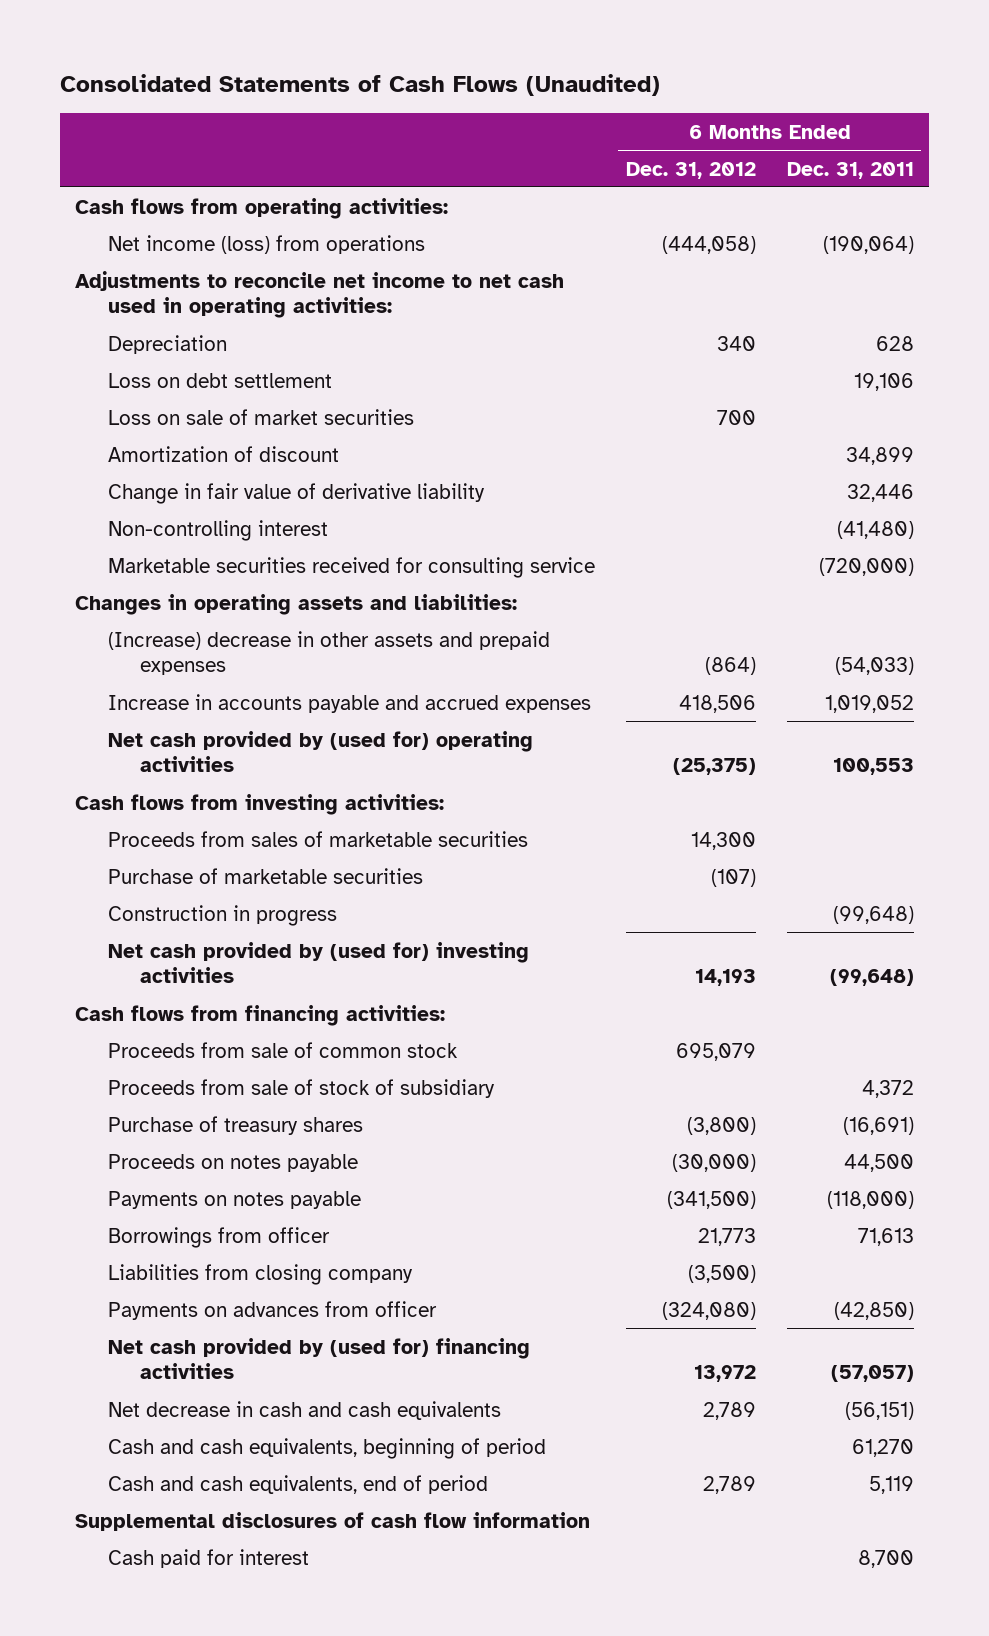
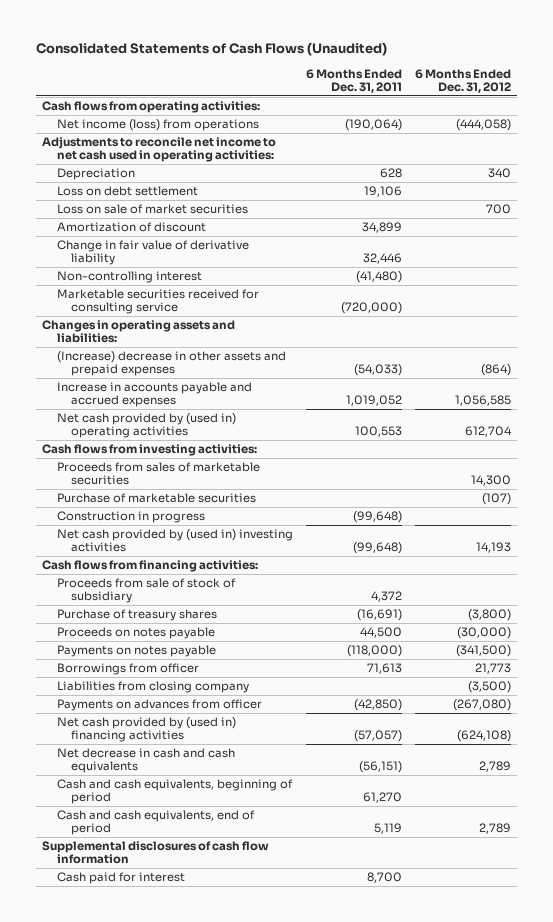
- | 6 Months Ended Dec. 31, 2012 | 6 Months Ended Dec. 31, 2011
+ | 6 Months Ended Dec. 31, 2011 | 6 Months Ended Dec. 31, 2012
- Increase in accounts payable and accrued expenses | 418,506 | 1,019,052
- Net cash provided by (used for) operating activities | (25,375) | 100,553
+ Increase in accounts payable and accrued expenses | 1,019,052 | 1,056,585
+ Net cash provided by (used in) operating activities | 100,553 | 612,704
- Net cash provided by (used for) investing activities | 14,193 | (99,648)
+ Net cash provided by (used in) investing activities | (99,648) | 14,193
- Proceeds from sale of common stock | 695,079 |
- Payments on advances from officer | (324,080) | (42,850)
- Net cash provided by (used for) financing activities | 13,972 | (57,057)
+ Payments on advances from officer | (42,850) | (267,080)
+ Net cash provided by (used in) financing activities | (57,057) | (624,108)

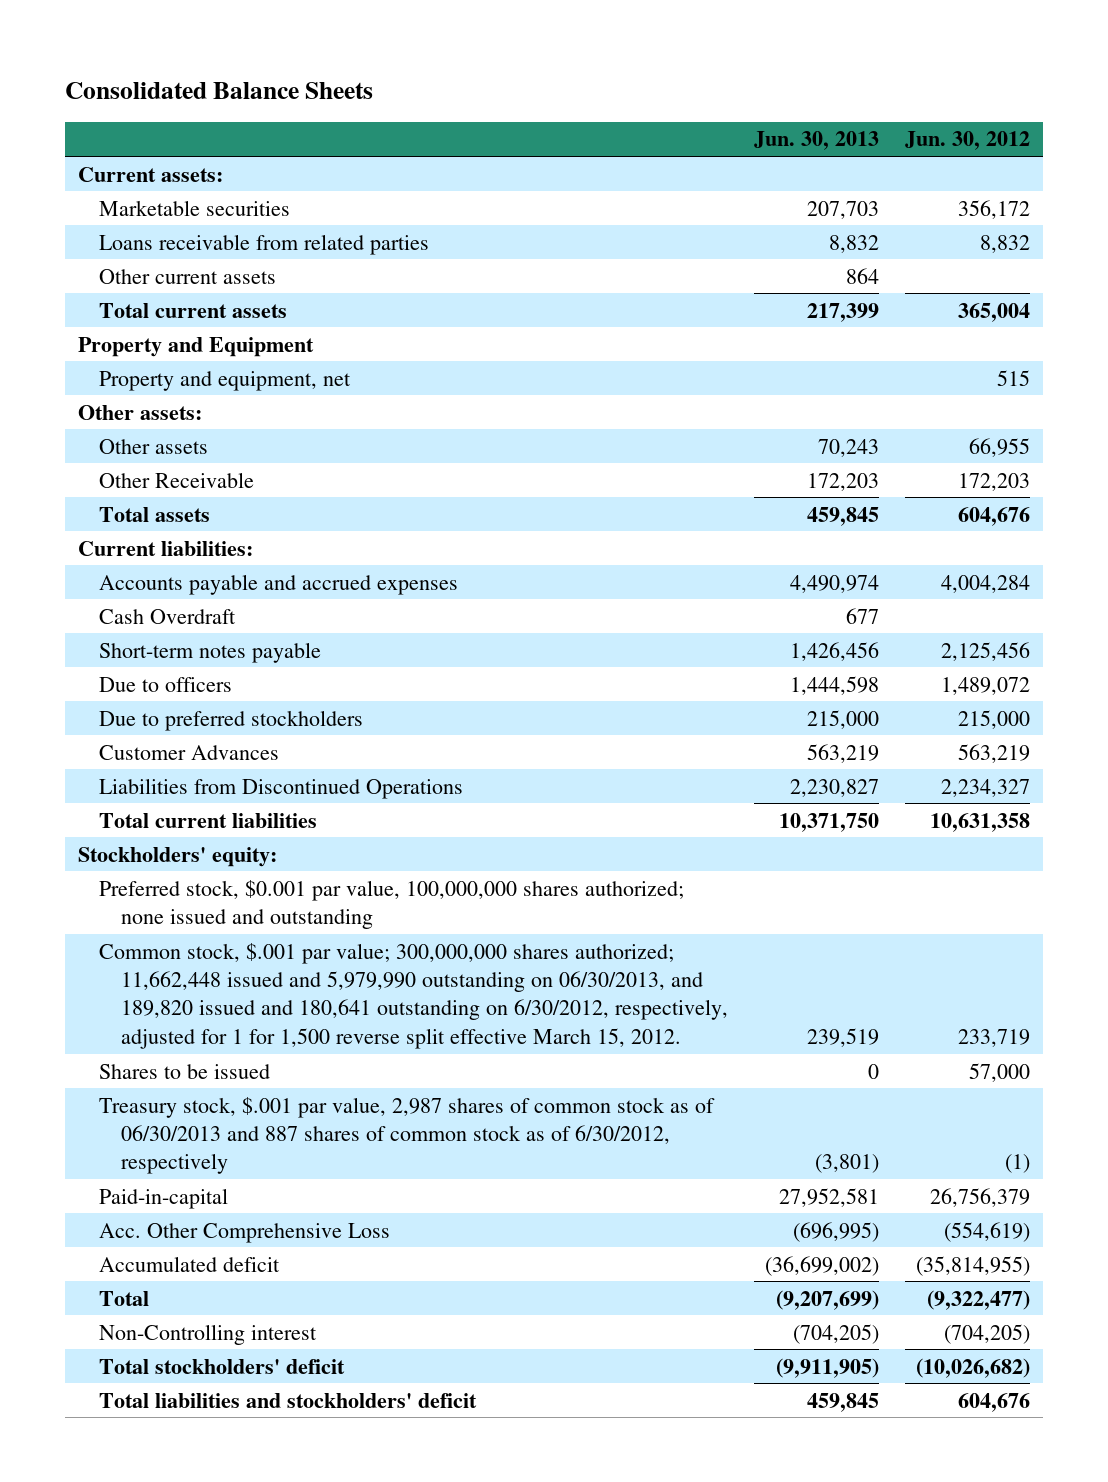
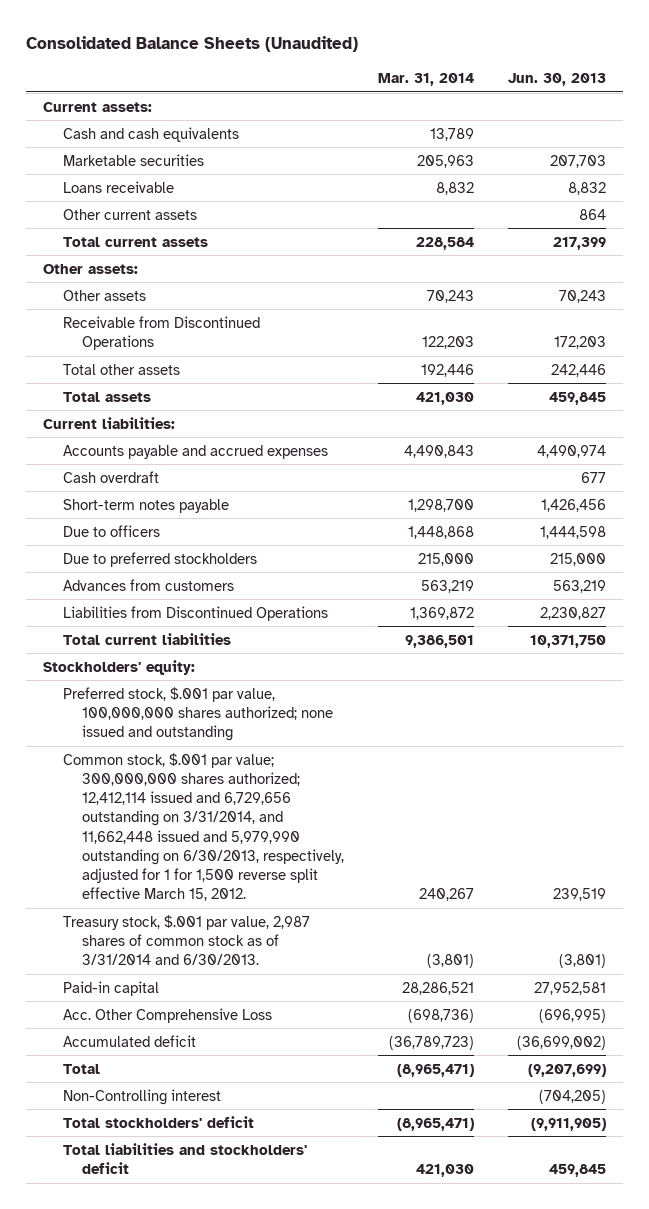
- Consolidated Balance Sheets
+ Consolidated Balance Sheets (Unaudited)
- | Jun. 30, 2013 | Jun. 30, 2012
+ | Mar. 31, 2014 | Jun. 30, 2013
+ Cash and cash equivalents | 13,789 |
- Loans receivable from related parties | 8,832 | 8,832
+ Loans receivable | 8,832 | 8,832
- Property and Equipment
- Property and equipment, net | | 515
- Other Receivable | 172,203 | 172,203
+ Receivable from Discontinued Operations | 122,203 | 172,203
+ Total other assets | 192,446 | 242,446
- Cash Overdraft | 677 |
+ Cash overdraft | | 677
- Customer Advances | 563,219 | 563,219
+ Advances from customers | 563,219 | 563,219
- Preferred stock, $0.001 par value, 100,000,000 shares authorized; none issued and outstanding
- Common stock, $.001 par value; 300,000,000 shares authorized; 11,662,448 issued and 5,979,990 outstanding on 06/30/2013, and 189,820 issued and 180,641 outstanding on 6/30/2012, respectively, adjusted for 1 for 1,500 reverse split effective March 15, 2012. | 239,519 | 233,719
- Shares to be issued | 0 | 57,000
- Treasury stock, $.001 par value, 2,987 shares of common stock as of 06/30/2013 and 887 shares of common stock as of 6/30/2012, respectively | (3,801) | (1)
- Paid-in-capital | 27,952,581 | 26,756,379
+ Preferred stock, $.001 par value, 100,000,000 shares authorized; none issued and outstanding
+ Common stock, $.001 par value; 300,000,000 shares authorized; 12,412,114 issued and 6,729,656 outstanding on 3/31/2014, and 11,662,448 issued and 5,979,990 outstanding on 6/30/2013, respectively, adjusted for 1 for 1,500 reverse split effective March 15, 2012. | 240,267 | 239,519
+ Treasury stock, $.001 par value, 2,987 shares of common stock as of 3/31/2014 and 6/30/2013. | (3,801) | (3,801)
+ Paid-in capital | 28,286,521 | 27,952,581

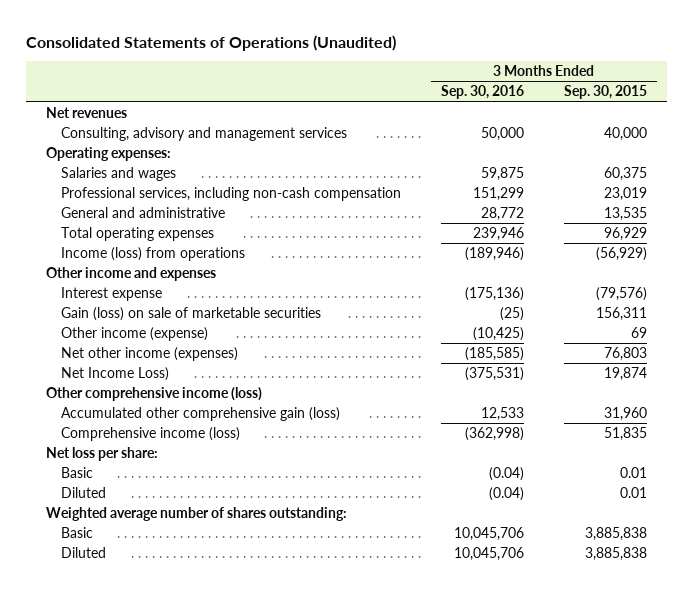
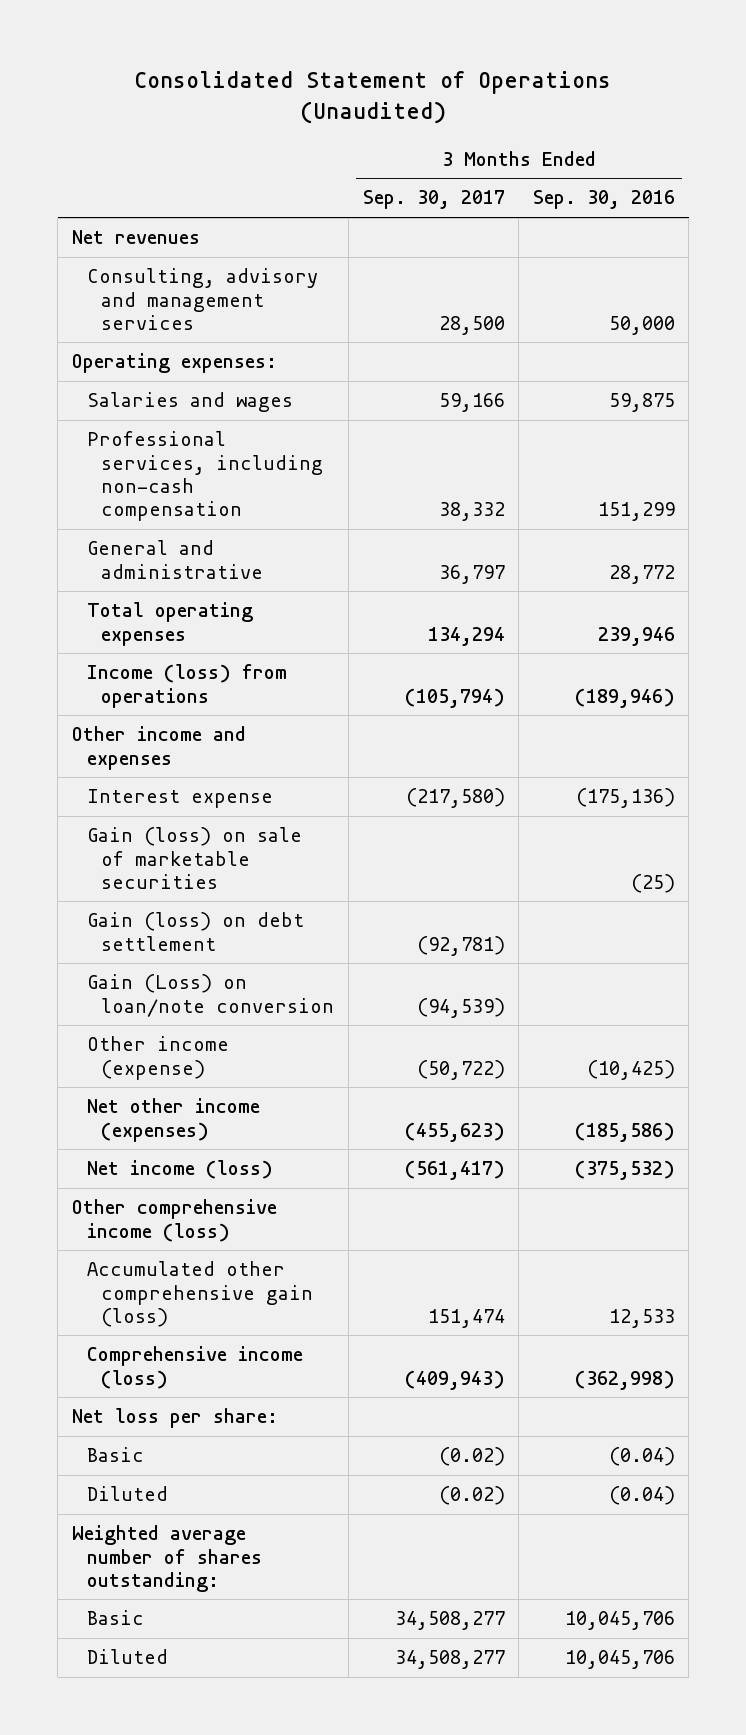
- Consolidated Statements of Operations (Unaudited)
+ Consolidated Statement of Operations (Unaudited)
- | 3 Months Ended Sep. 30, 2016 | 3 Months Ended Sep. 30, 2015
+ | 3 Months Ended Sep. 30, 2017 | 3 Months Ended Sep. 30, 2016
+ Gain (loss) on debt settlement | (92,781) |
+ Gain (Loss) on loan/note conversion | (94,539) |
- Net other income (expenses) | (185,585) | 76,803
- Net Income Loss) | (375,531) | 19,874
+ Net other income (expenses) | (455,623) | (185,586)
+ Net income (loss) | (561,417) | (375,532)

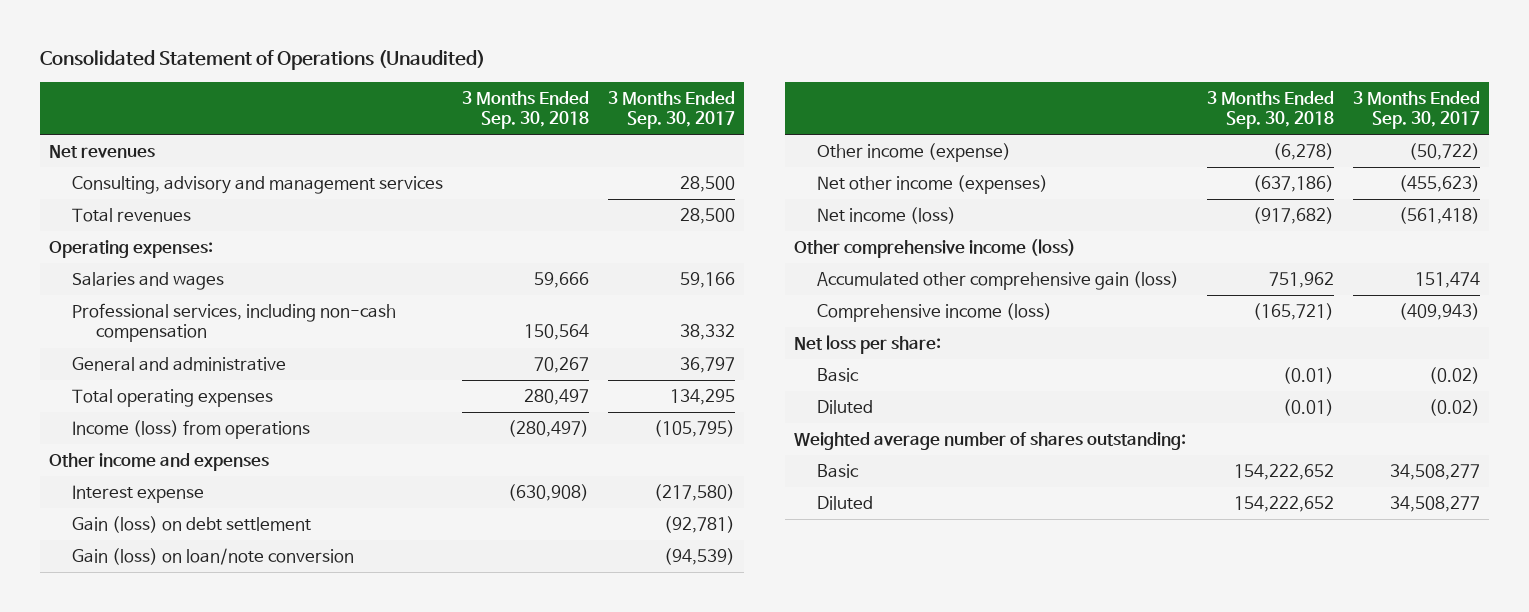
- | 3 Months Ended Sep. 30, 2017 | 3 Months Ended Sep. 30, 2016
+ | 3 Months Ended Sep. 30, 2018 | 3 Months Ended Sep. 30, 2017
+ Total revenues | | 28,500
- Total operating expenses | 134,294 | 239,946
- Income (loss) from operations | (105,794) | (189,946)
+ Total operating expenses | 280,497 | 134,295
+ Income (loss) from operations | (280,497) | (105,795)
- Gain (loss) on sale of marketable securities | | (25)
- Gain (Loss) on loan/note conversion | (94,539) |
+ Gain (loss) on loan/note conversion | | (94,539)
- Net income (loss) | (561,417) | (375,532)
+ Net income (loss) | (917,682) | (561,418)

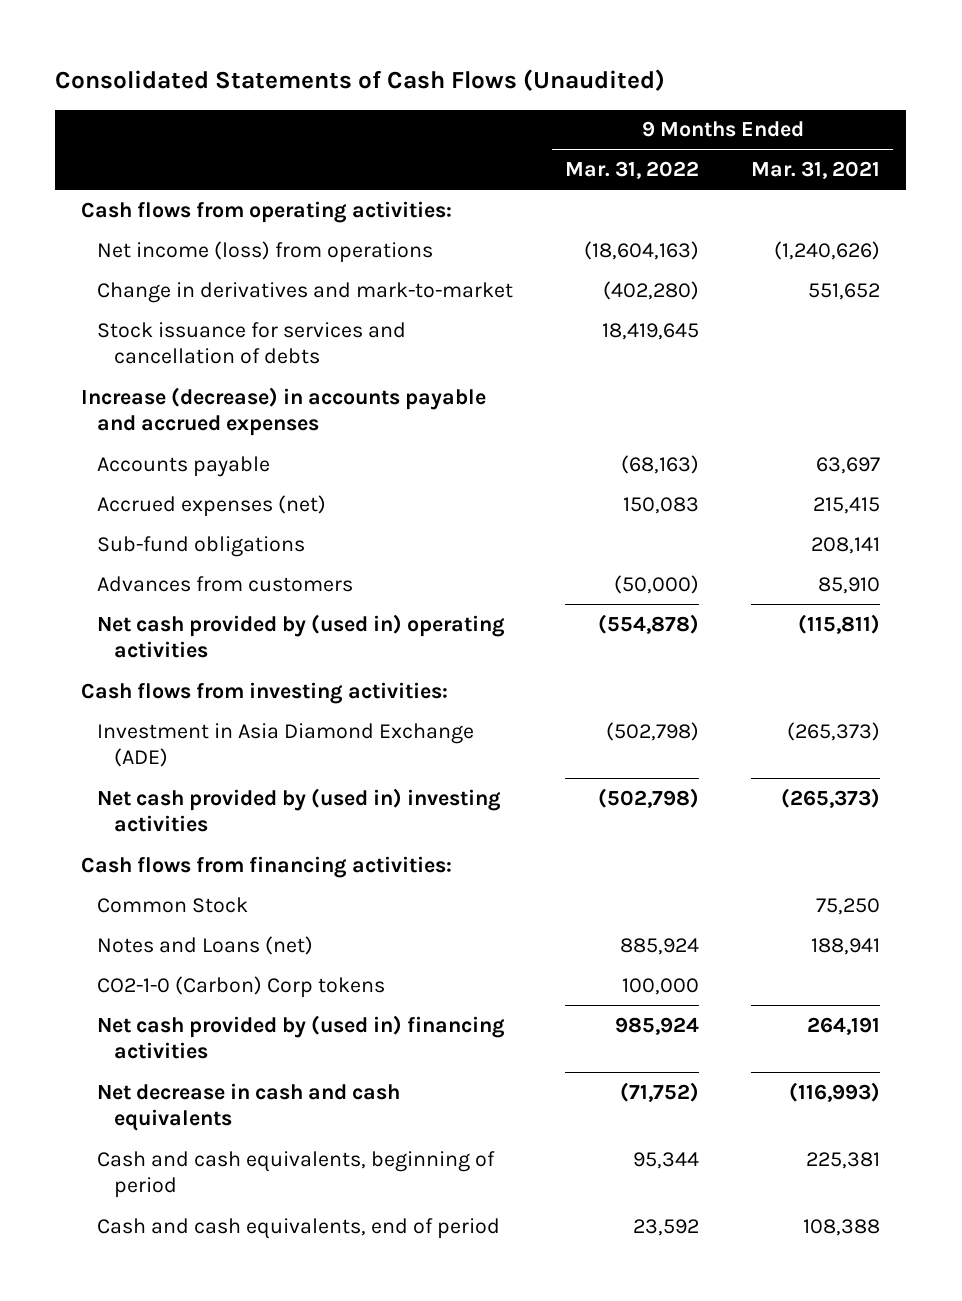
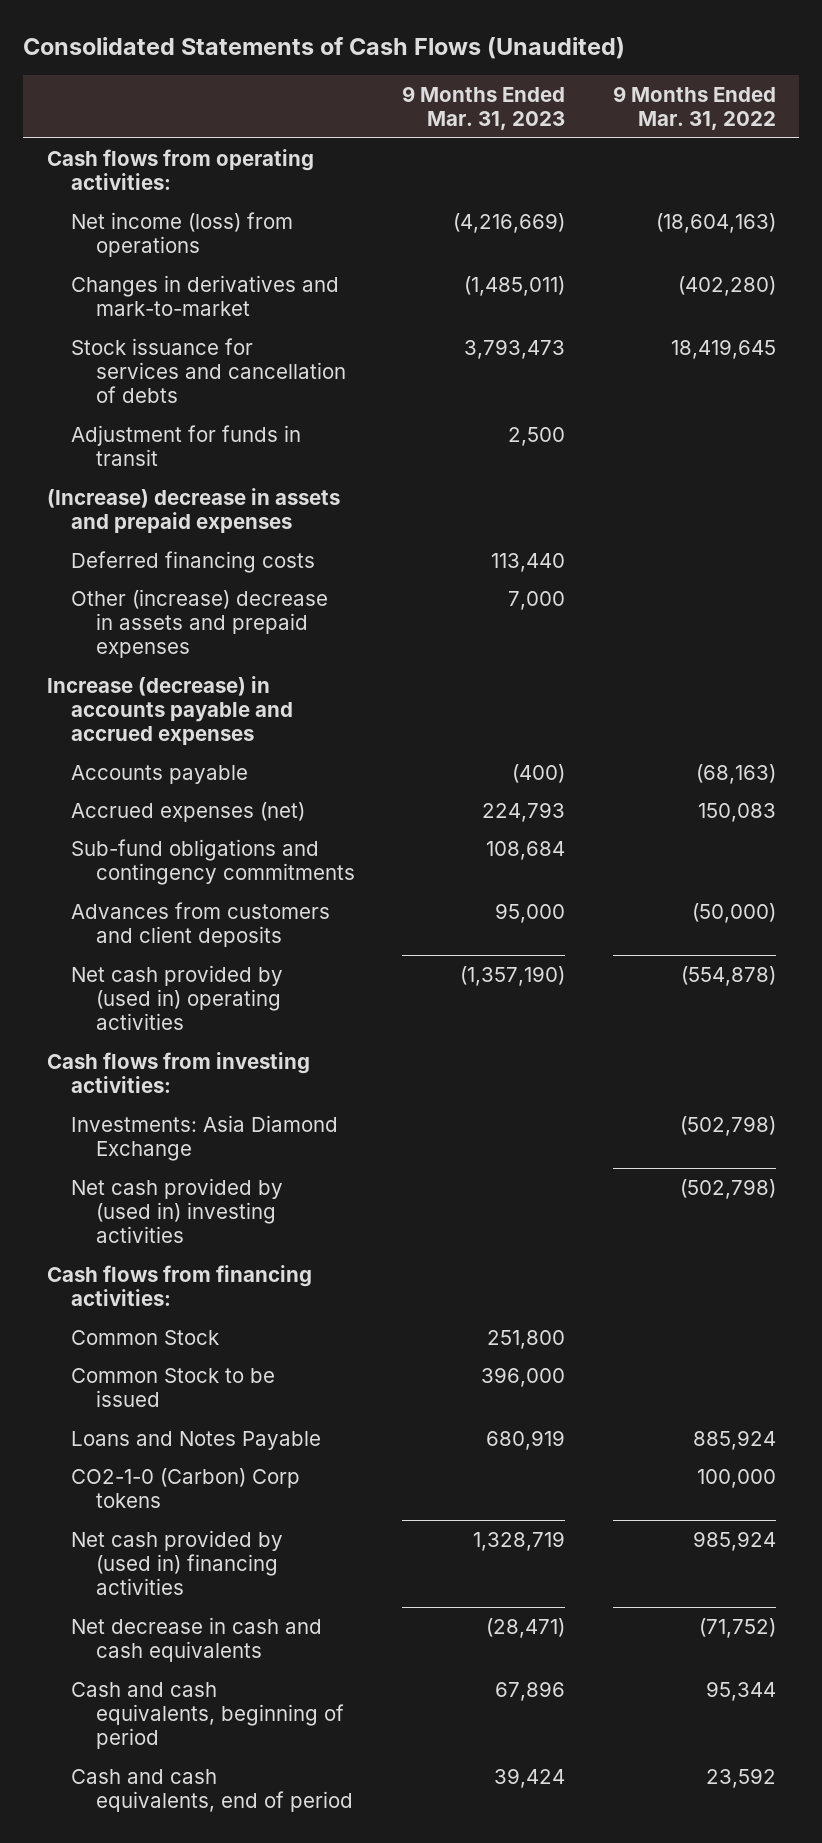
- | 9 Months Ended Mar. 31, 2022 | 9 Months Ended Mar. 31, 2021
+ | 9 Months Ended Mar. 31, 2023 | 9 Months Ended Mar. 31, 2022
- Change in derivatives and mark-to-market | (402,280) | 551,652
+ Changes in derivatives and mark-to-market | (1,485,011) | (402,280)
+ Adjustment for funds in transit | 2,500 |
+ (Increase) decrease in assets and prepaid expenses
+ Deferred financing costs | 113,440 |
+ Other (increase) decrease in assets and prepaid expenses | 7,000 |
- Sub-fund obligations | | 208,141
- Advances from customers | (50,000) | 85,910
+ Sub-fund obligations and contingency commitments | 108,684 |
+ Advances from customers and client deposits | 95,000 | (50,000)
- Investment in Asia Diamond Exchange (ADE) | (502,798) | (265,373)
+ Investments: Asia Diamond Exchange | | (502,798)
- Notes and Loans (net) | 885,924 | 188,941
+ Common Stock to be issued | 396,000 |
+ Loans and Notes Payable | 680,919 | 885,924

